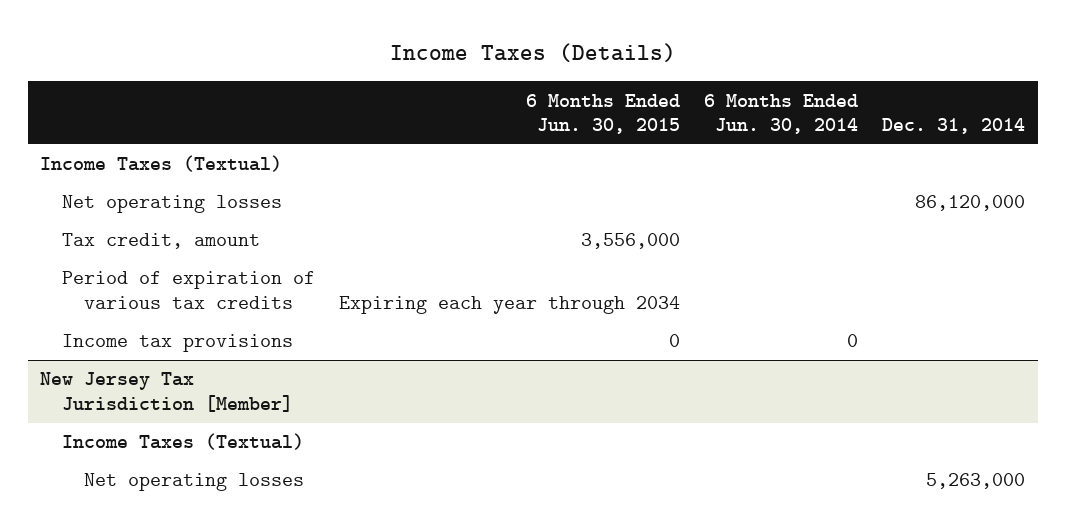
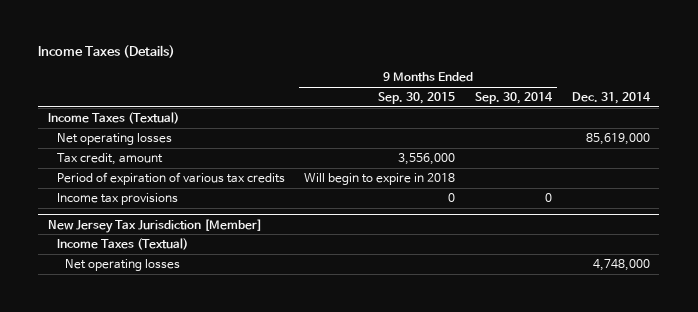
- | 6 Months Ended Jun. 30, 2015 | 6 Months Ended Jun. 30, 2014 | Dec. 31, 2014
+ | 9 Months Ended Sep. 30, 2015 | 9 Months Ended Sep. 30, 2014 | Dec. 31, 2014
- Net operating losses | | | 86,120,000
+ Net operating losses | | | 85,619,000
@ New Jersey Tax Jurisdiction [Member]
- Net operating losses | | | 5,263,000
+ Net operating losses | | | 4,748,000

